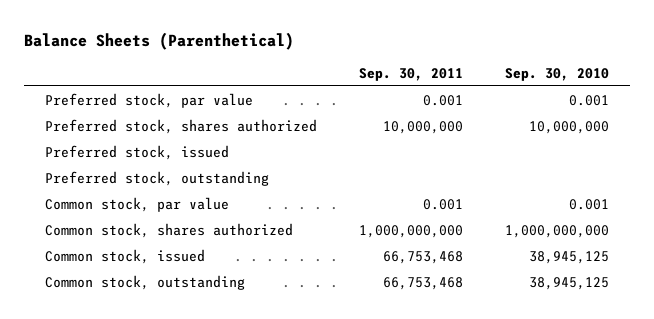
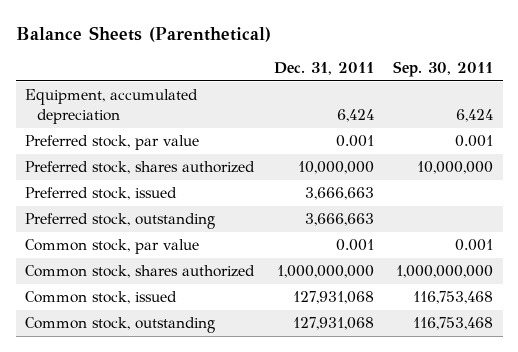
- | Sep. 30, 2011 | Sep. 30, 2010
+ | Dec. 31, 2011 | Sep. 30, 2011
+ Equipment, accumulated depreciation | 6,424 | 6,424
- Common stock, issued | 66,753,468 | 38,945,125
- Common stock, outstanding | 66,753,468 | 38,945,125
+ Common stock, issued | 127,931,068 | 116,753,468
+ Common stock, outstanding | 127,931,068 | 116,753,468

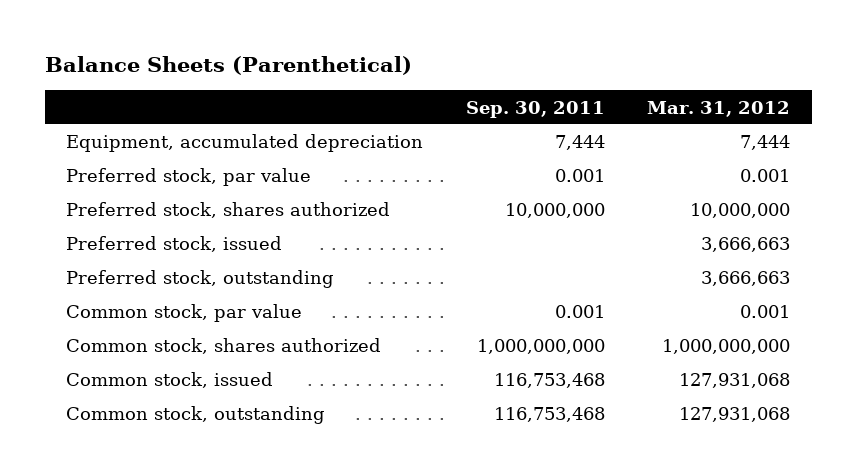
- | Dec. 31, 2011 | Sep. 30, 2011
+ | Sep. 30, 2011 | Mar. 31, 2012
- Equipment, accumulated depreciation | 6,424 | 6,424
+ Equipment, accumulated depreciation | 7,444 | 7,444

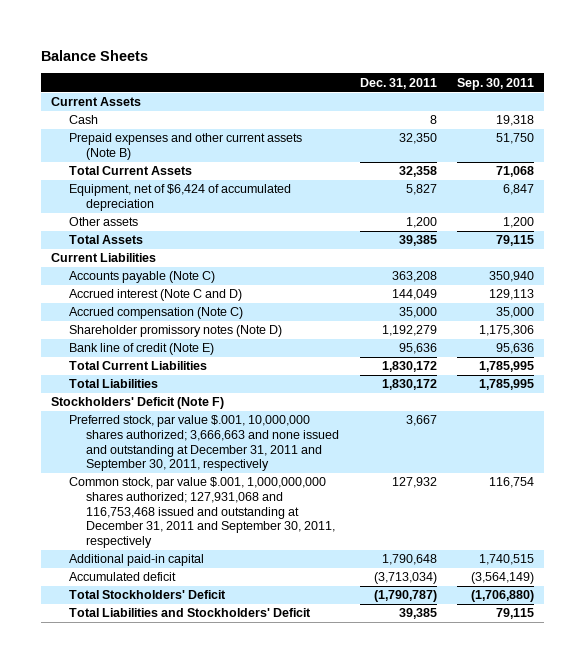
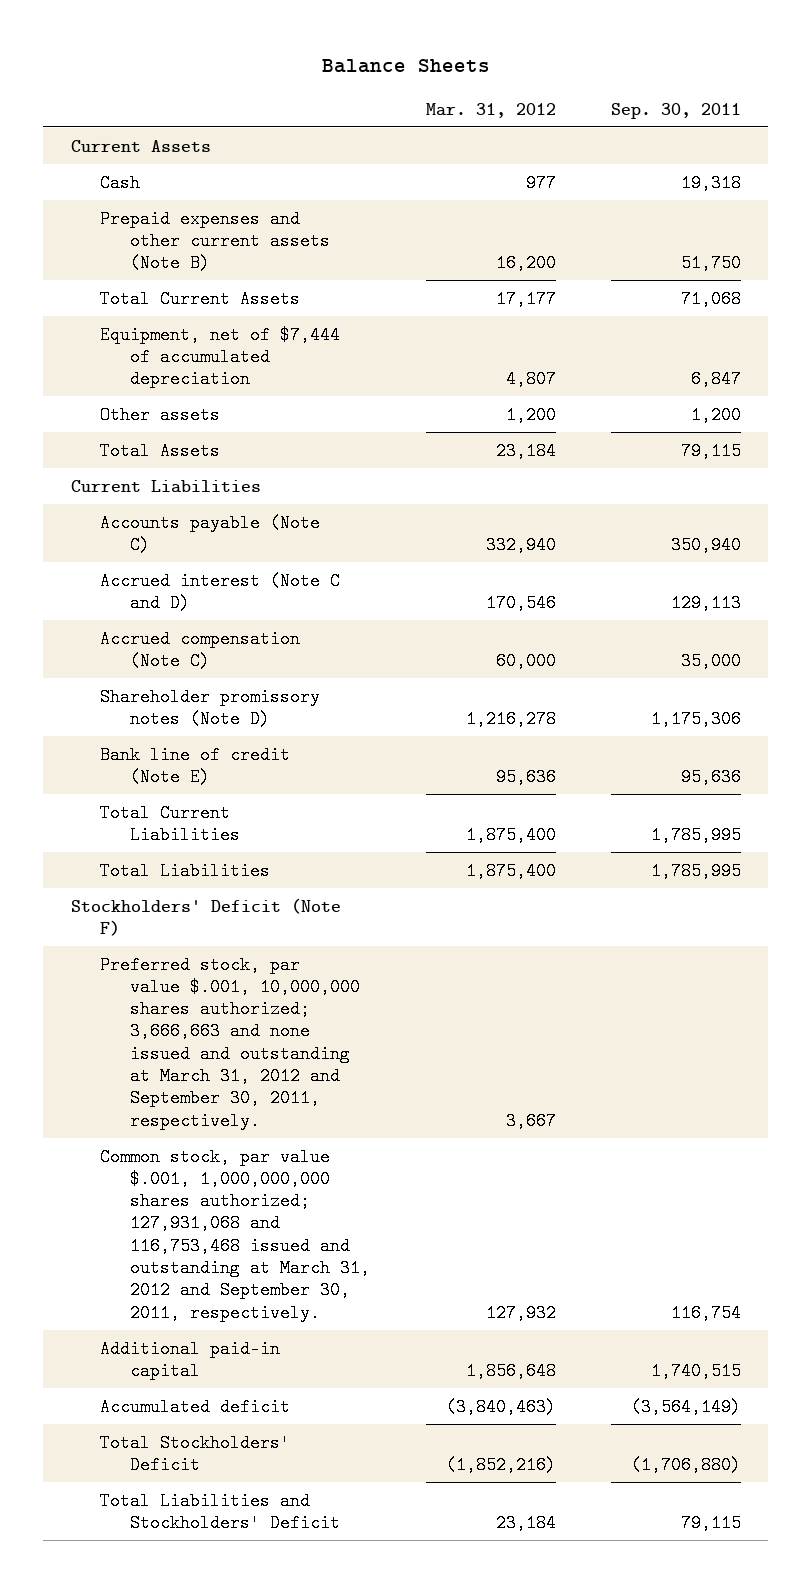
- | Dec. 31, 2011 | Sep. 30, 2011
+ | Mar. 31, 2012 | Sep. 30, 2011
- Equipment, net of $6,424 of accumulated depreciation | 5,827 | 6,847
+ Equipment, net of $7,444 of accumulated depreciation | 4,807 | 6,847
- Preferred stock, par value $.001, 10,000,000 shares authorized; 3,666,663 and none issued and outstanding at December 31, 2011 and September 30, 2011, respectively | 3,667 |
- Common stock, par value $.001, 1,000,000,000 shares authorized; 127,931,068 and 116,753,468 issued and outstanding at December 31, 2011 and September 30, 2011, respectively | 127,932 | 116,754
+ Preferred stock, par value $.001, 10,000,000 shares authorized; 3,666,663 and none issued and outstanding at March 31, 2012 and September 30, 2011, respectively. | 3,667 |
+ Common stock, par value $.001, 1,000,000,000 shares authorized; 127,931,068 and 116,753,468 issued and outstanding at March 31, 2012 and September 30, 2011, respectively. | 127,932 | 116,754

